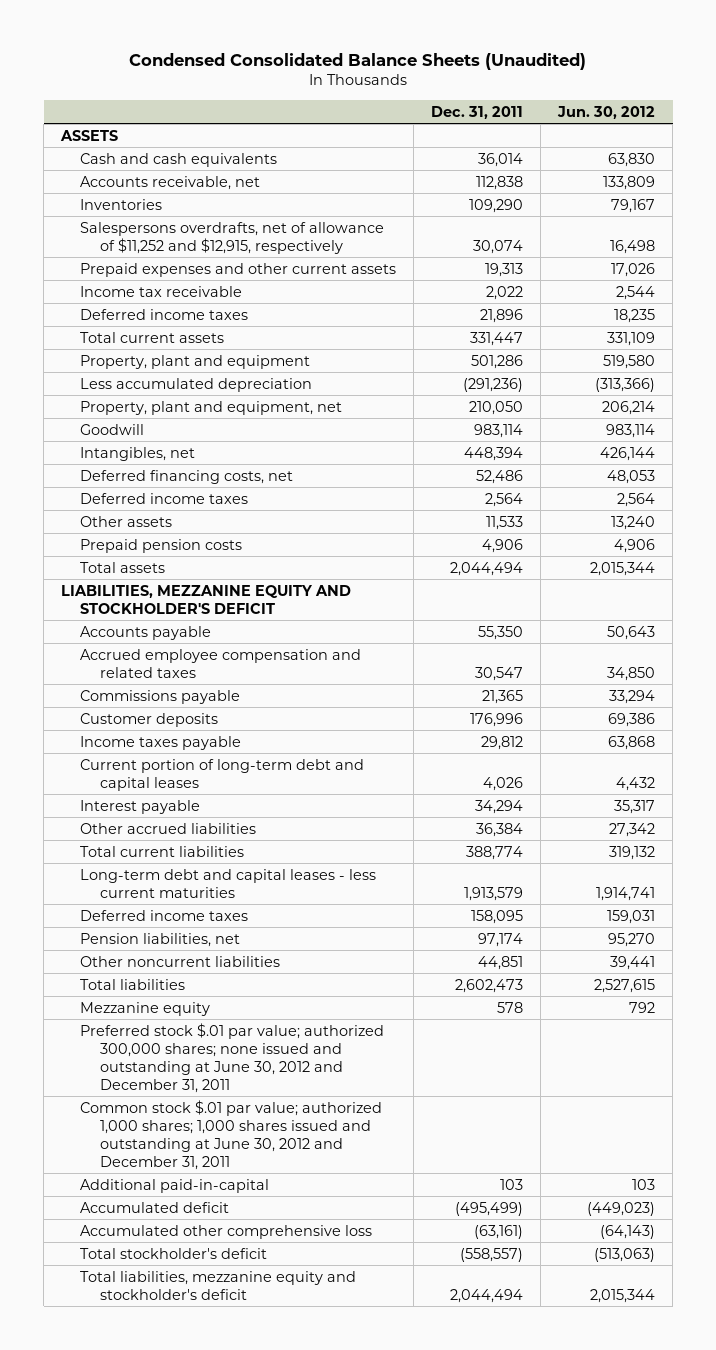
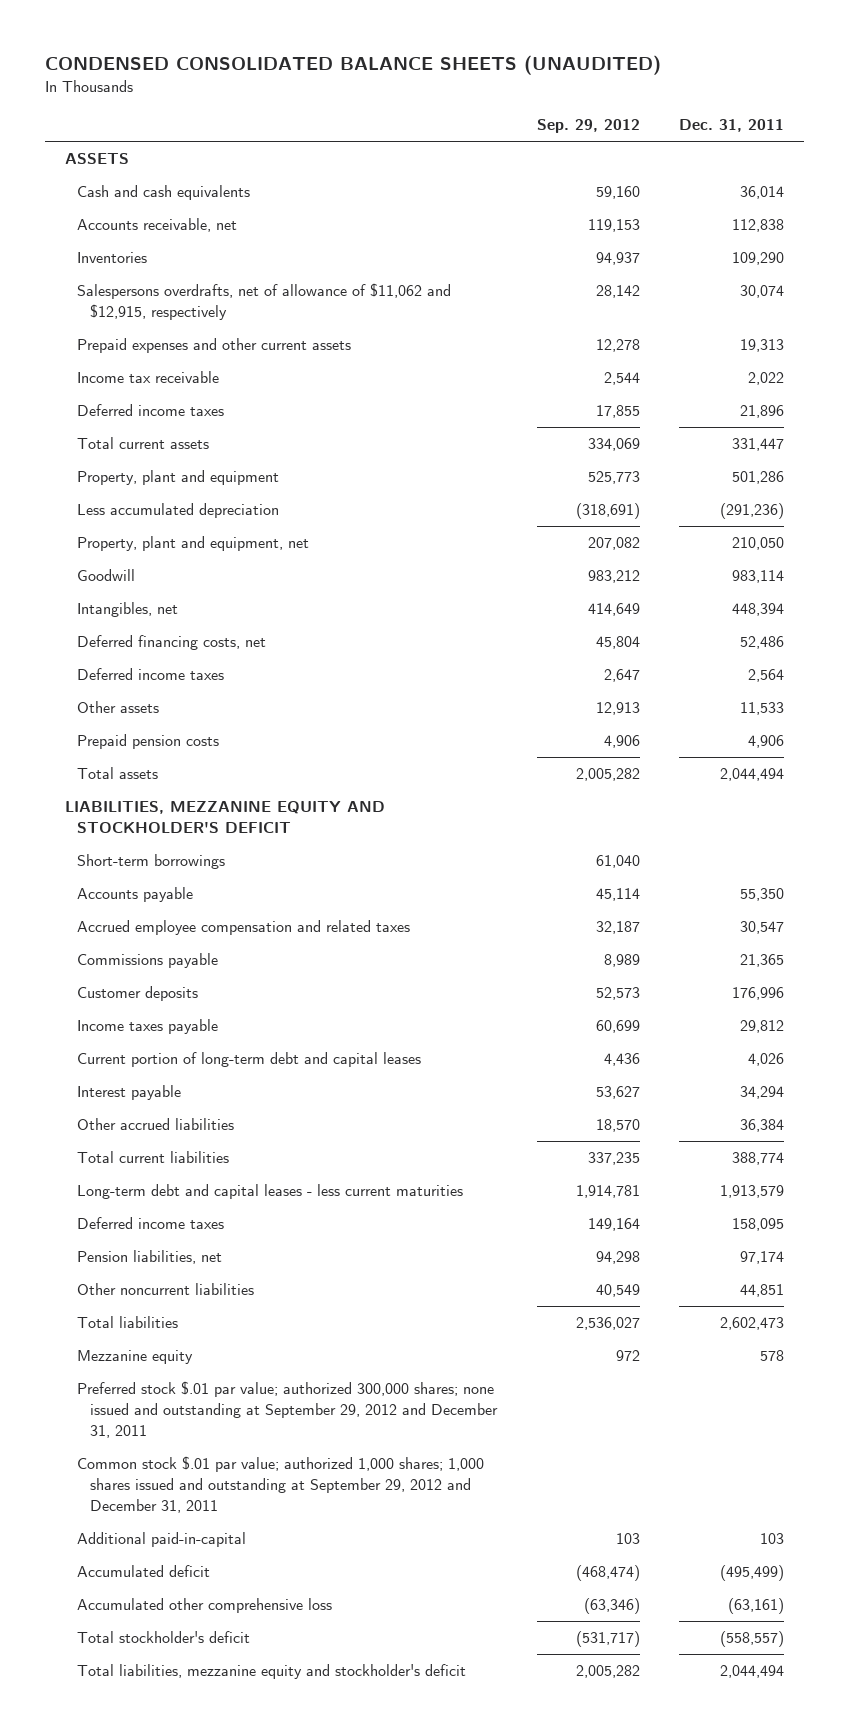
- Condensed Consolidated Balance Sheets (Unaudited)
+ CONDENSED CONSOLIDATED BALANCE SHEETS (UNAUDITED)
- | Dec. 31, 2011 | Jun. 30, 2012
+ | Sep. 29, 2012 | Dec. 31, 2011
- Salespersons overdrafts, net of allowance of $11,252 and $12,915, respectively | 30,074 | 16,498
+ Salespersons overdrafts, net of allowance of $11,062 and $12,915, respectively | 28,142 | 30,074
+ Short-term borrowings | 61,040 |
- Preferred stock $.01 par value; authorized 300,000 shares; none issued and outstanding at June 30, 2012 and December 31, 2011
- Common stock $.01 par value; authorized 1,000 shares; 1,000 shares issued and outstanding at June 30, 2012 and December 31, 2011
+ Preferred stock $.01 par value; authorized 300,000 shares; none issued and outstanding at September 29, 2012 and December 31, 2011
+ Common stock $.01 par value; authorized 1,000 shares; 1,000 shares issued and outstanding at September 29, 2012 and December 31, 2011

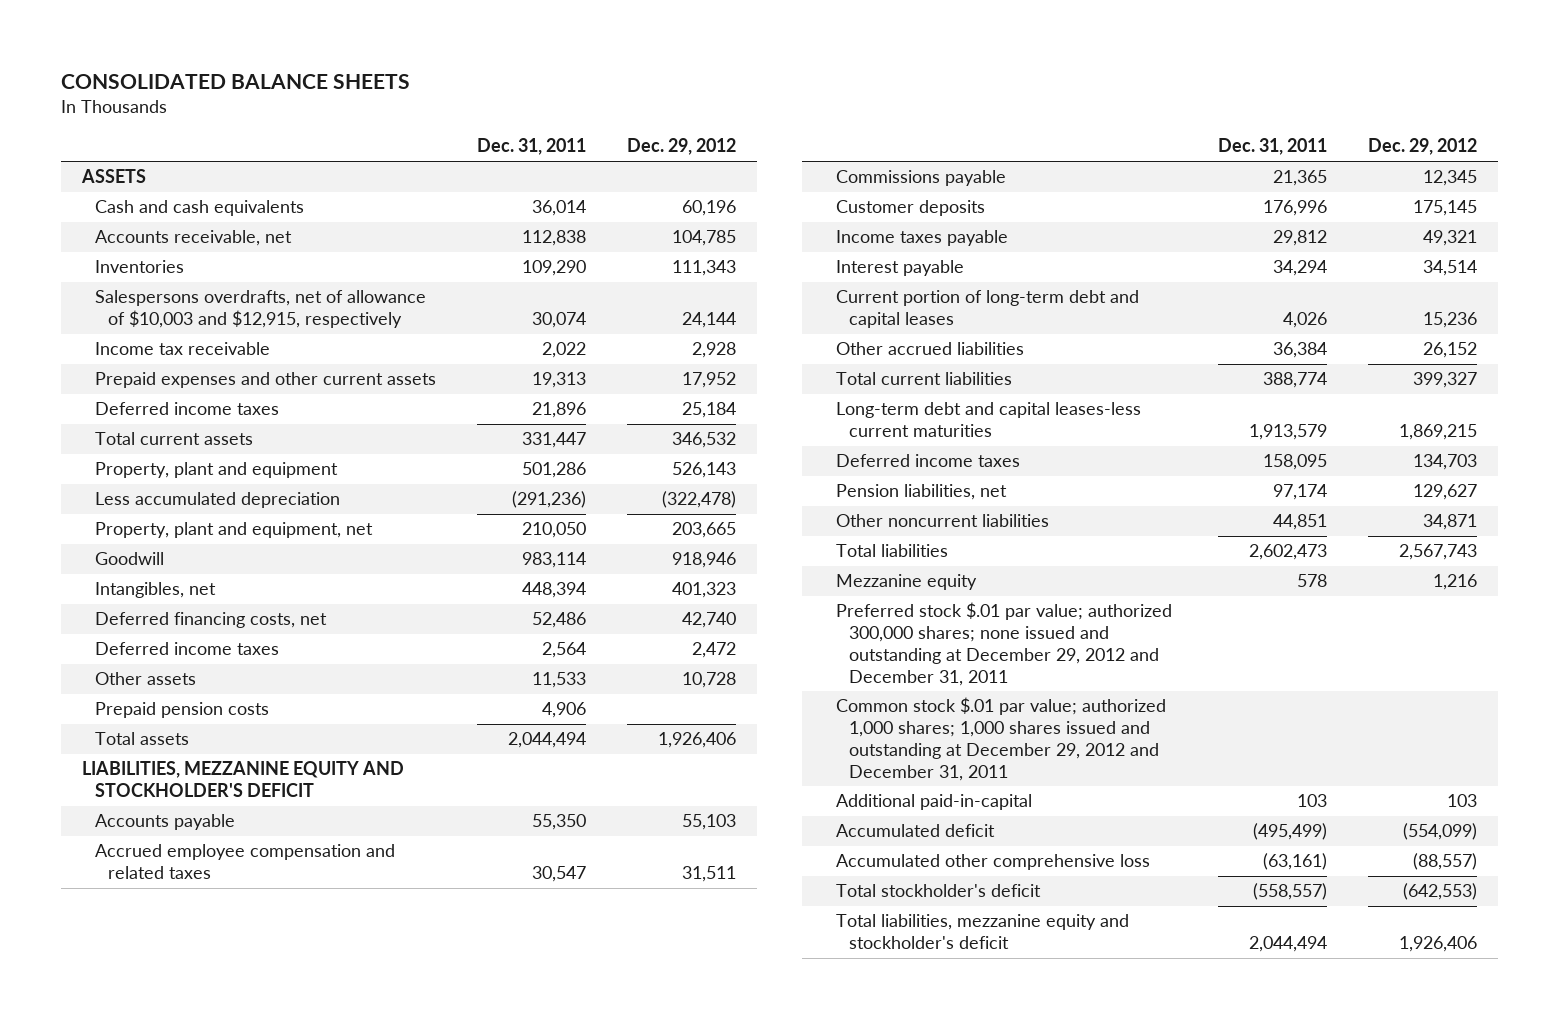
- CONDENSED CONSOLIDATED BALANCE SHEETS (UNAUDITED)
+ CONSOLIDATED BALANCE SHEETS
- | Sep. 29, 2012 | Dec. 31, 2011
+ | Dec. 31, 2011 | Dec. 29, 2012
- Salespersons overdrafts, net of allowance of $11,062 and $12,915, respectively | 28,142 | 30,074
+ Salespersons overdrafts, net of allowance of $10,003 and $12,915, respectively | 30,074 | 24,144
moved down: Prepaid expenses and other current assets | 19,313 | 17,952
- Short-term borrowings | 61,040 |
moved down: Current portion of long-term debt and capital leases | 4,026 | 15,236
- Long-term debt and capital leases - less current maturities | 1,914,781 | 1,913,579
+ Long-term debt and capital leases-less current maturities | 1,913,579 | 1,869,215
- Preferred stock $.01 par value; authorized 300,000 shares; none issued and outstanding at September 29, 2012 and December 31, 2011
- Common stock $.01 par value; authorized 1,000 shares; 1,000 shares issued and outstanding at September 29, 2012 and December 31, 2011
+ Preferred stock $.01 par value; authorized 300,000 shares; none issued and outstanding at December 29, 2012 and December 31, 2011
+ Common stock $.01 par value; authorized 1,000 shares; 1,000 shares issued and outstanding at December 29, 2012 and December 31, 2011

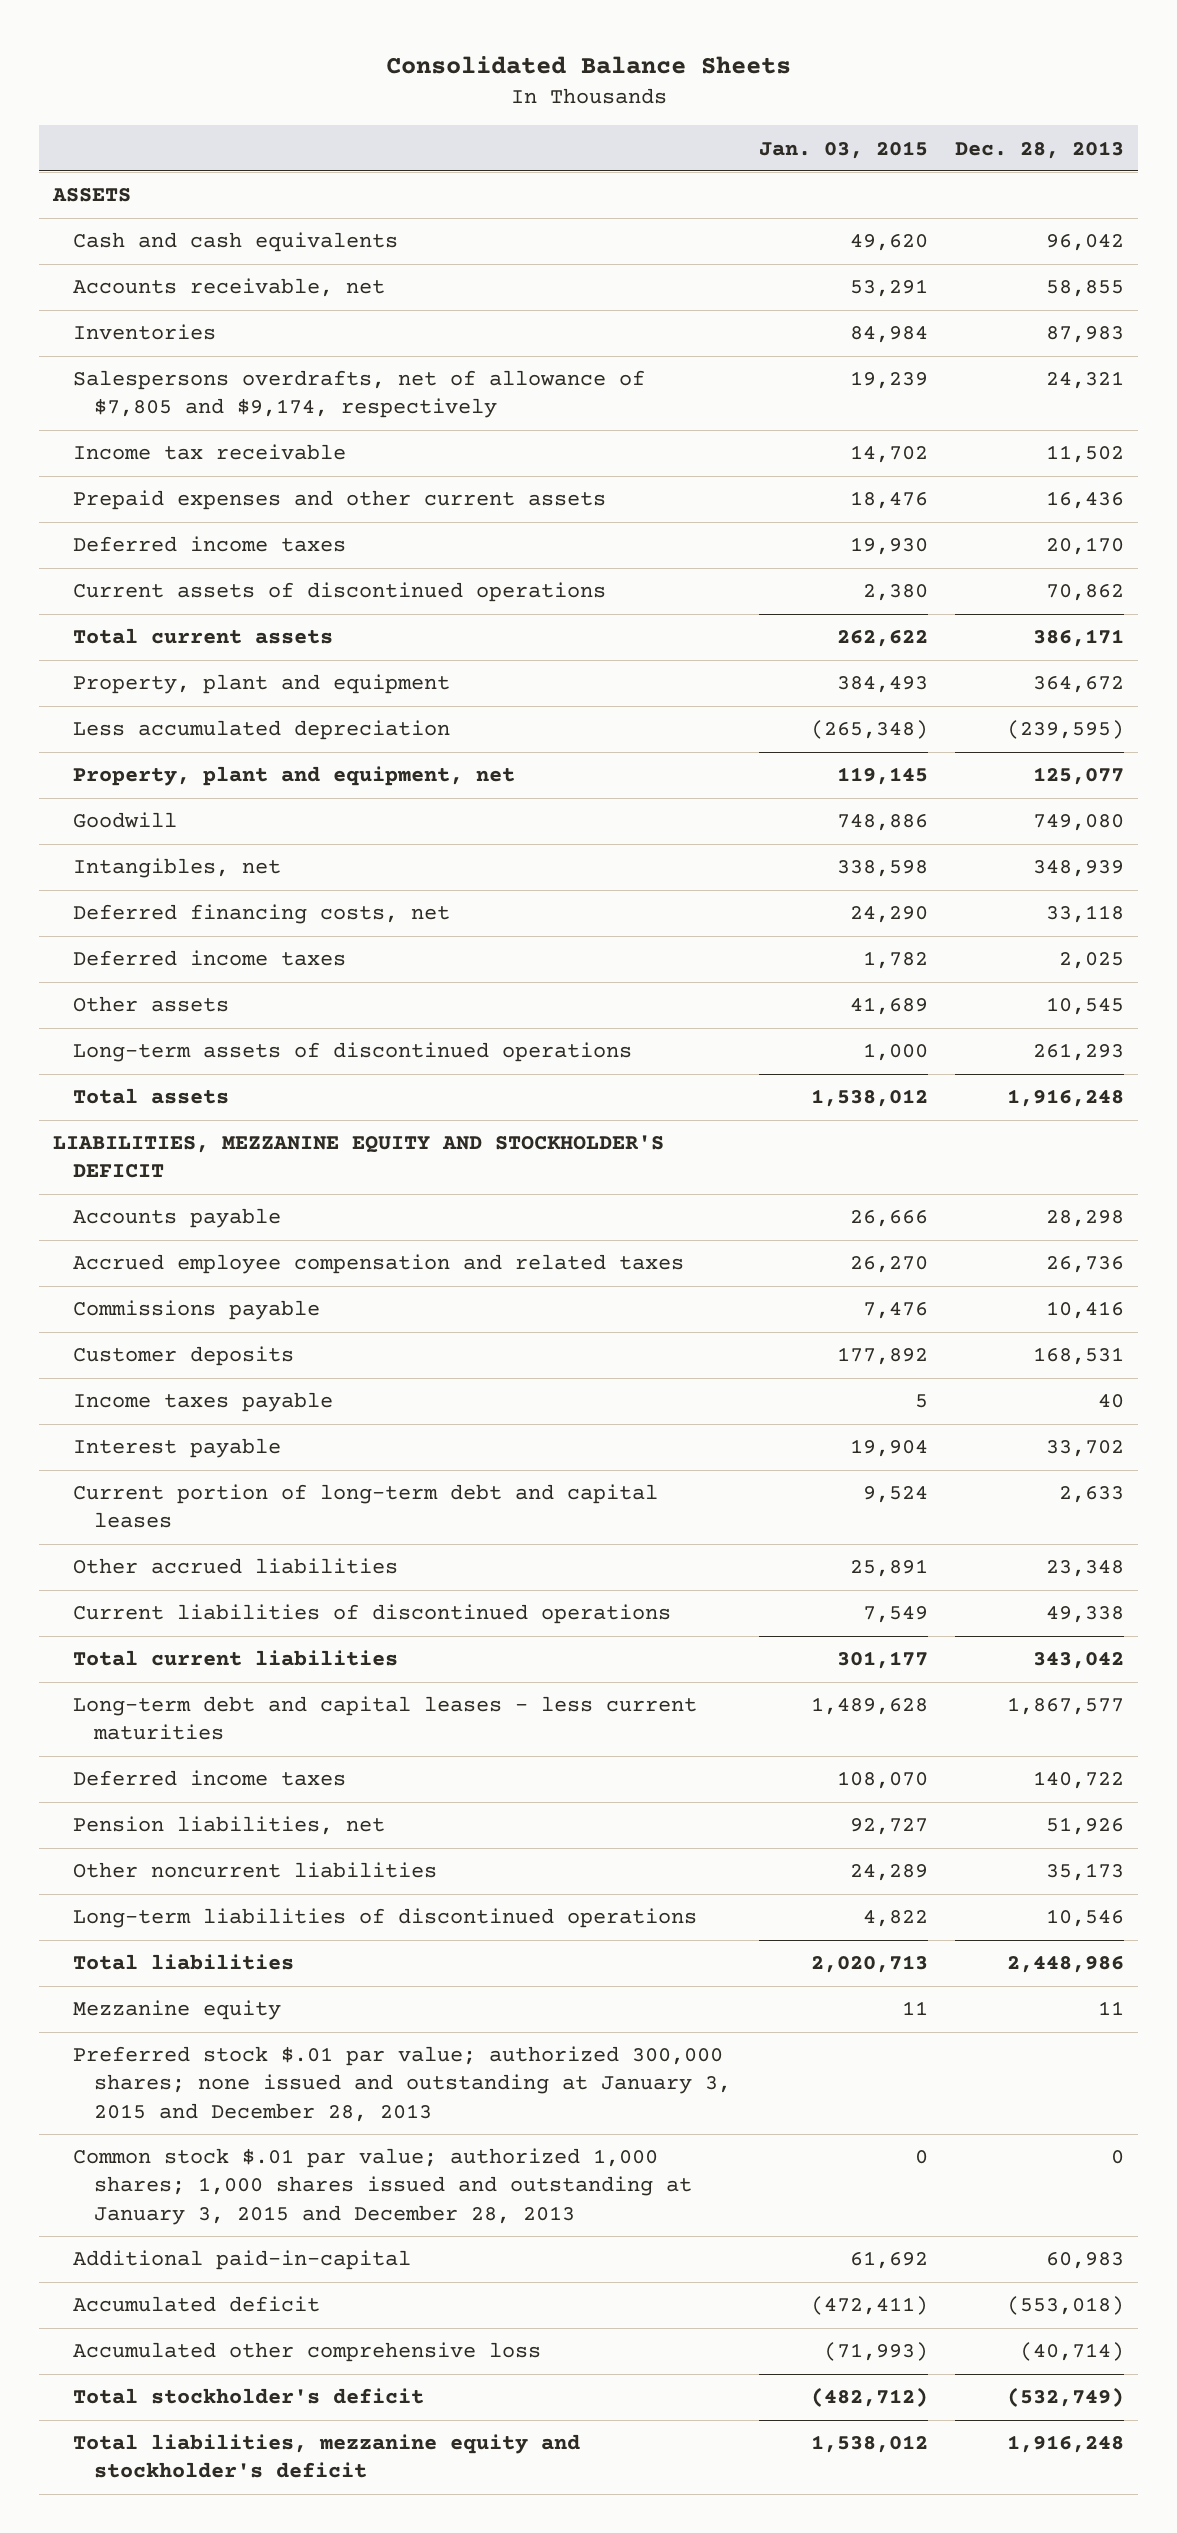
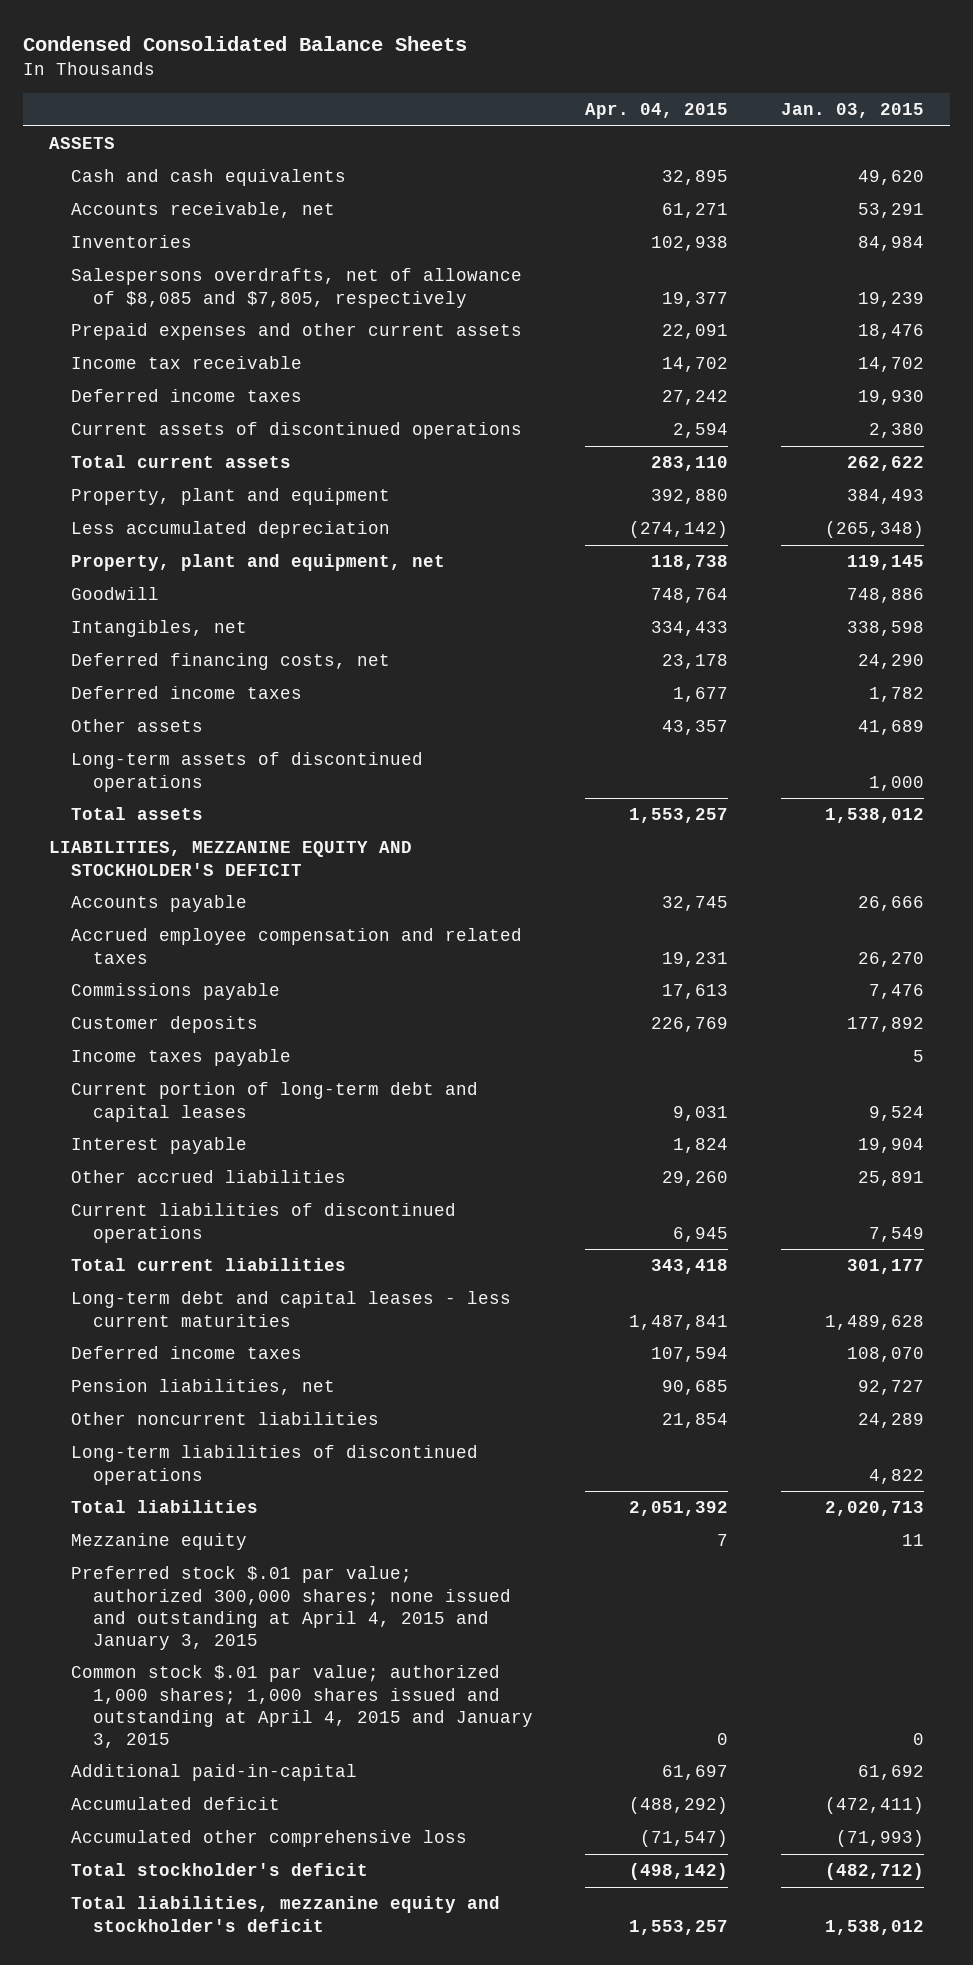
- Consolidated Balance Sheets
+ Condensed Consolidated Balance Sheets
- | Jan. 03, 2015 | Dec. 28, 2013
+ | Apr. 04, 2015 | Jan. 03, 2015
- Salespersons overdrafts, net of allowance of $7,805 and $9,174, respectively | 19,239 | 24,321
+ Salespersons overdrafts, net of allowance of $8,085 and $7,805, respectively | 19,377 | 19,239
moved down: Income tax receivable | 14,702 | 14,702
moved down: Interest payable | 1,824 | 19,904
- Preferred stock $.01 par value; authorized 300,000 shares; none issued and outstanding at January 3, 2015 and December 28, 2013
- Common stock $.01 par value; authorized 1,000 shares; 1,000 shares issued and outstanding at January 3, 2015 and December 28, 2013 | 0 | 0
+ Preferred stock $.01 par value; authorized 300,000 shares; none issued and outstanding at April 4, 2015 and January 3, 2015
+ Common stock $.01 par value; authorized 1,000 shares; 1,000 shares issued and outstanding at April 4, 2015 and January 3, 2015 | 0 | 0

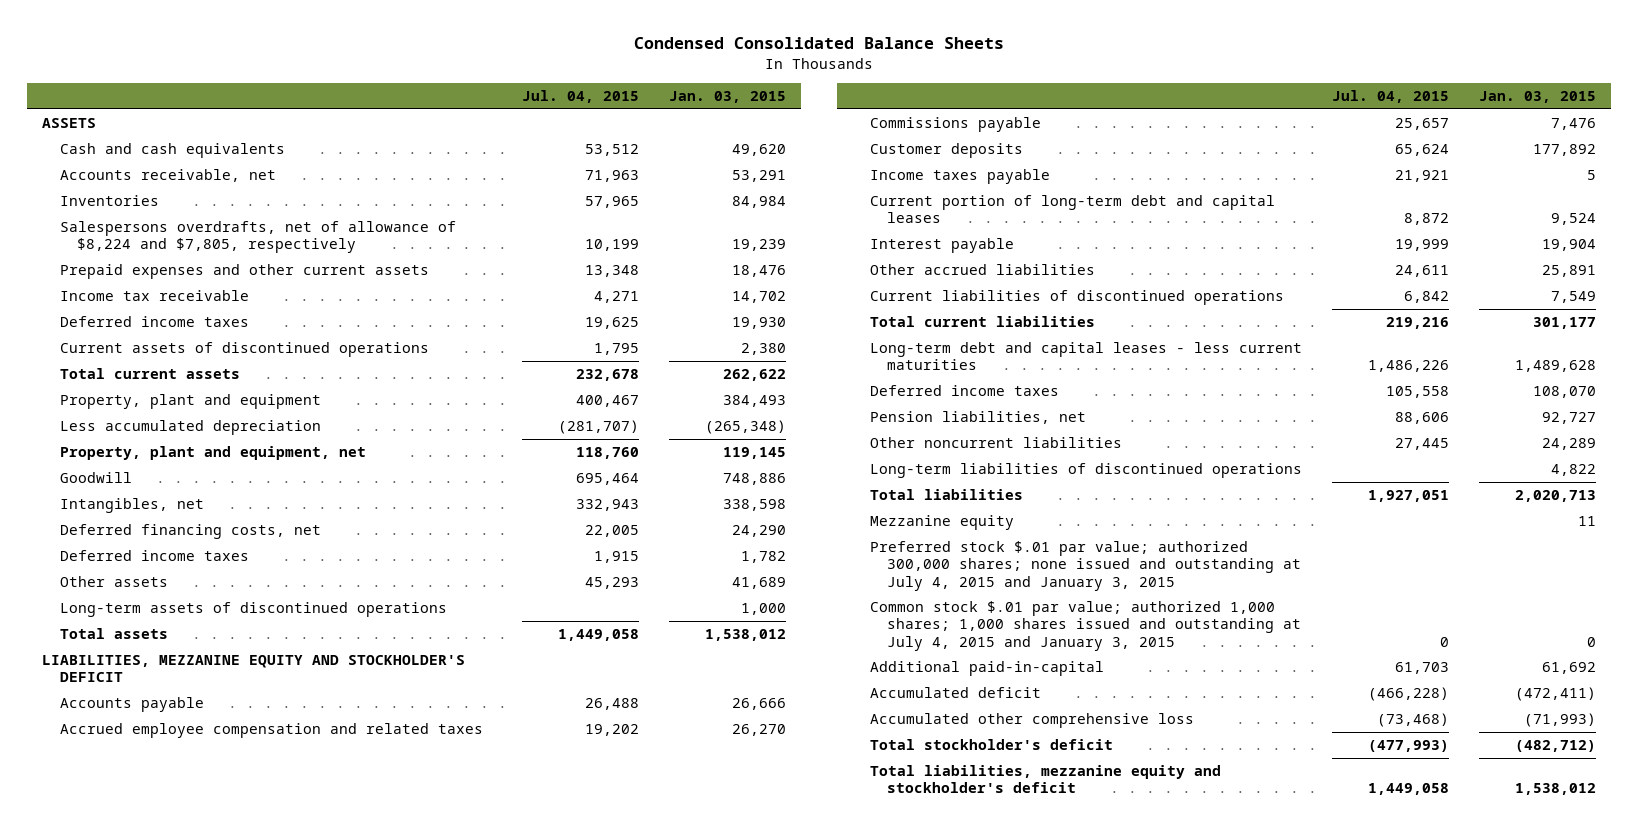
- | Apr. 04, 2015 | Jan. 03, 2015
+ | Jul. 04, 2015 | Jan. 03, 2015
- Salespersons overdrafts, net of allowance of $8,085 and $7,805, respectively | 19,377 | 19,239
+ Salespersons overdrafts, net of allowance of $8,224 and $7,805, respectively | 10,199 | 19,239
- Preferred stock $.01 par value; authorized 300,000 shares; none issued and outstanding at April 4, 2015 and January 3, 2015
- Common stock $.01 par value; authorized 1,000 shares; 1,000 shares issued and outstanding at April 4, 2015 and January 3, 2015 | 0 | 0
+ Preferred stock $.01 par value; authorized 300,000 shares; none issued and outstanding at July 4, 2015 and January 3, 2015
+ Common stock $.01 par value; authorized 1,000 shares; 1,000 shares issued and outstanding at July 4, 2015 and January 3, 2015 | 0 | 0

